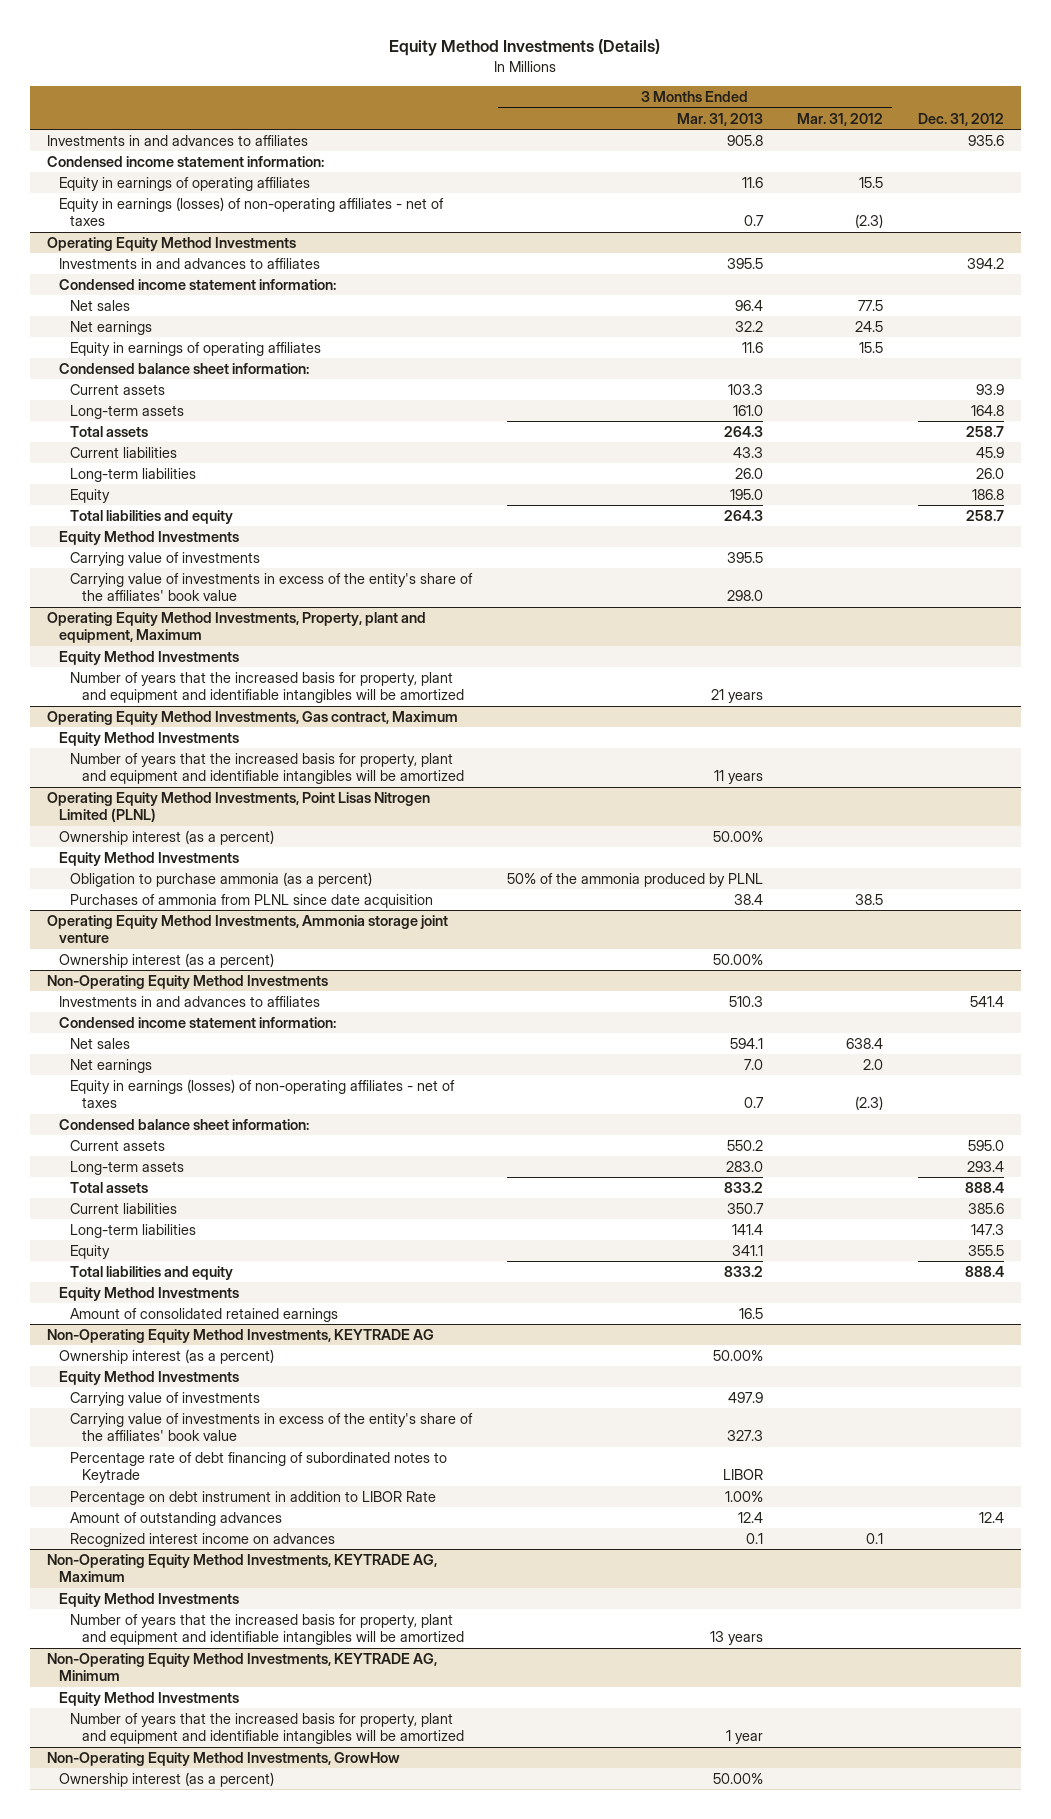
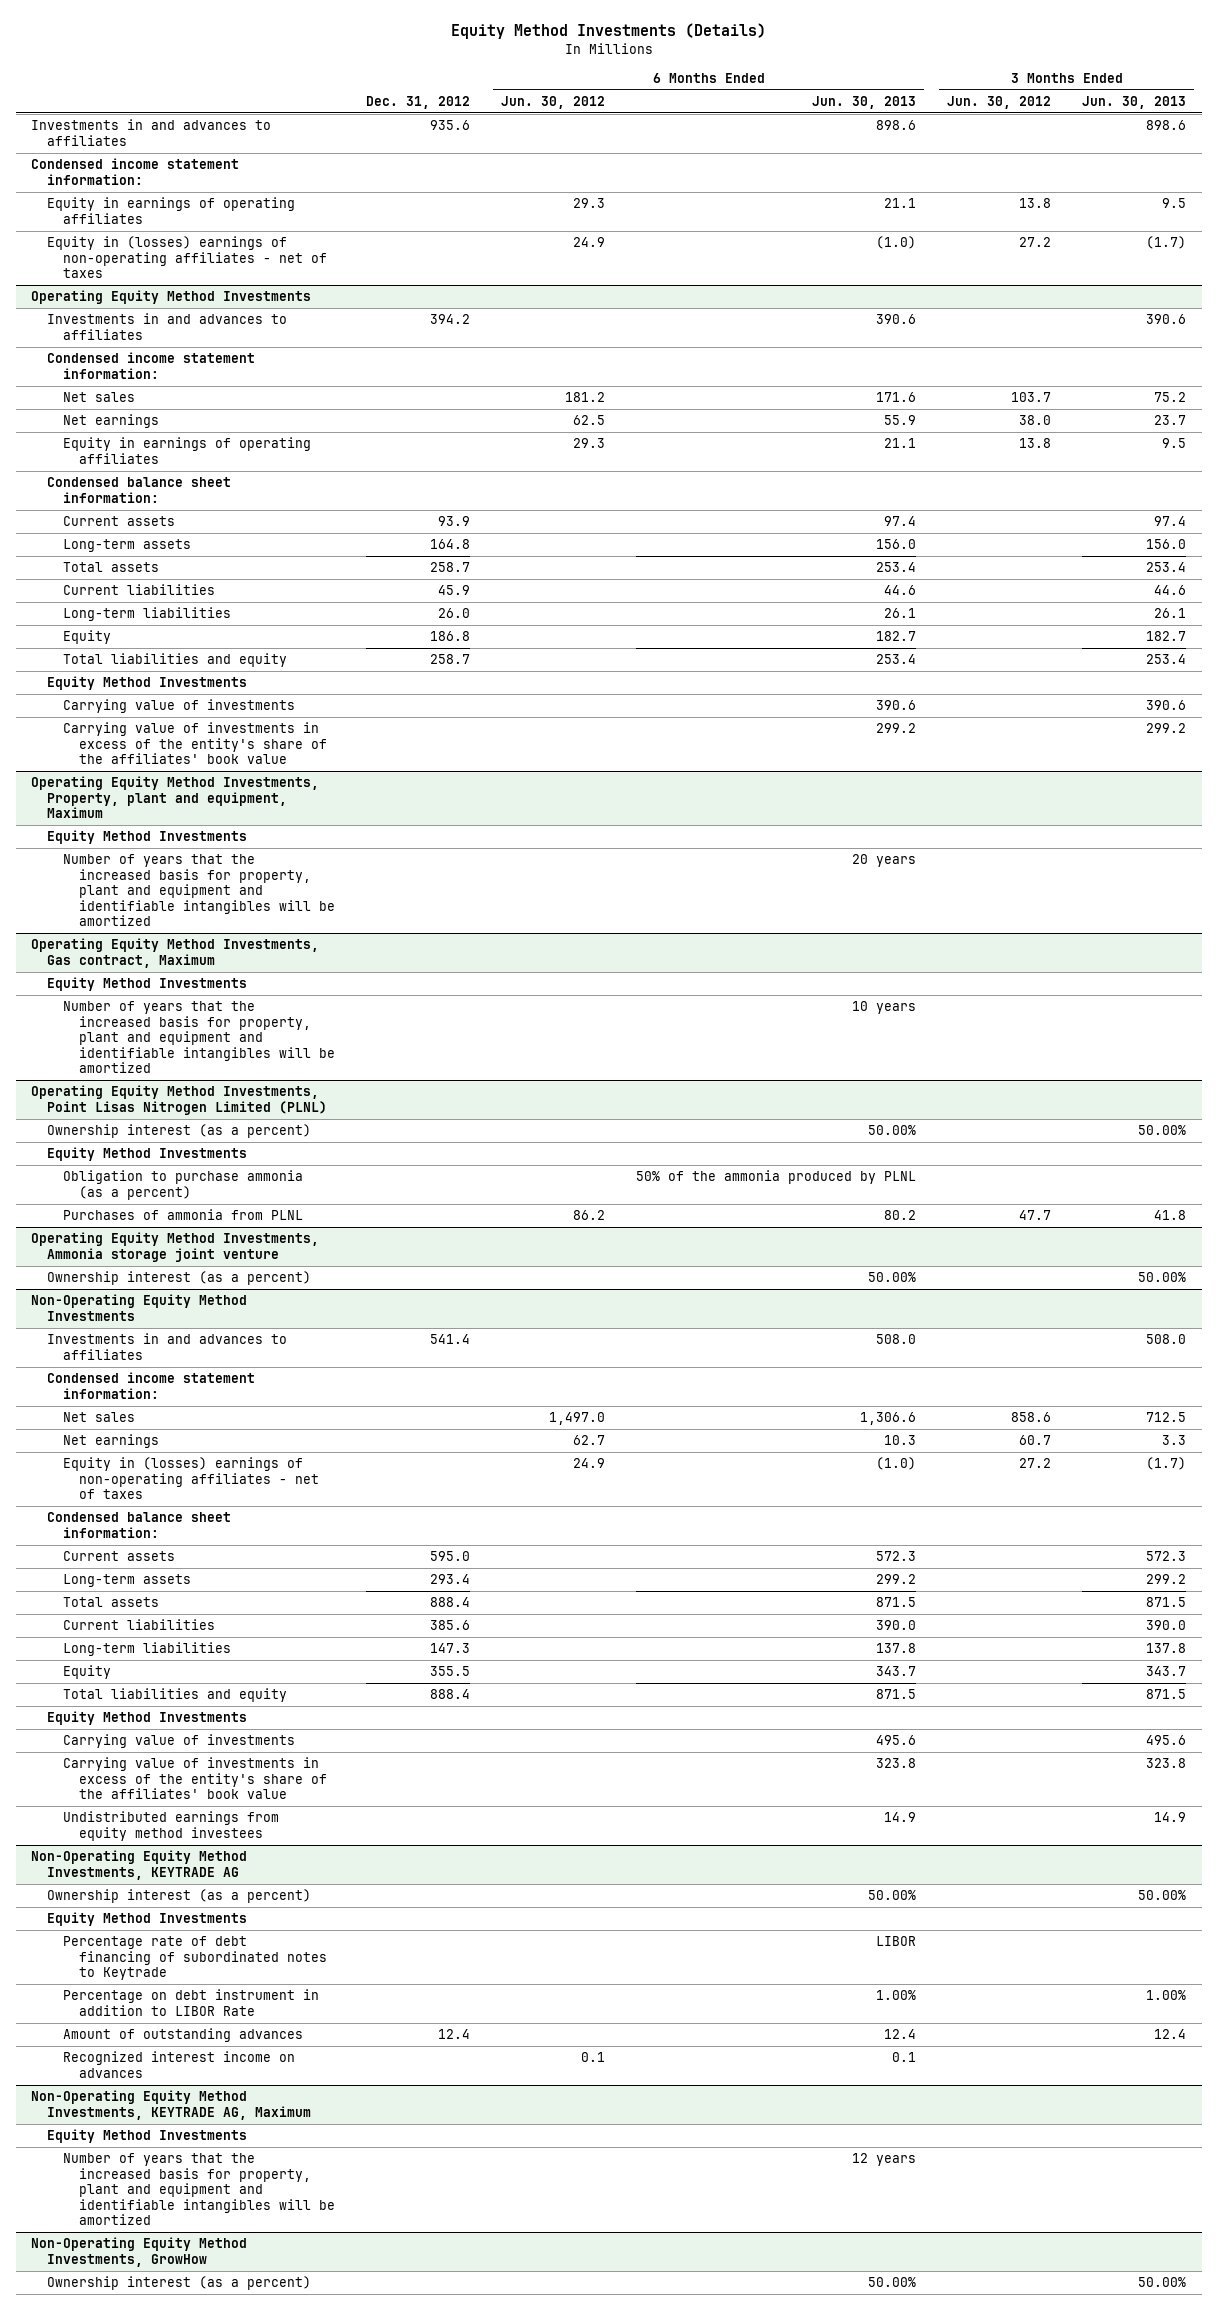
- | 3 Months Ended Mar. 31, 2013 | 3 Months Ended Mar. 31, 2012 | Dec. 31, 2012
+ | Dec. 31, 2012 | 6 Months Ended Jun. 30, 2012 | 6 Months Ended Jun. 30, 2013 | 3 Months Ended Jun. 30, 2012 | 3 Months Ended Jun. 30, 2013
- Equity in earnings (losses) of non-operating affiliates - net of taxes | 0.7 | (2.3) |
+ Equity in (losses) earnings of non-operating affiliates - net of taxes | | 24.9 | (1.0) | 27.2 | (1.7)
@ Operating Equity Method Investments, Point Lisas Nitrogen Limited (PLNL)
- Purchases of ammonia from PLNL since date acquisition | 38.4 | 38.5 |
+ Purchases of ammonia from PLNL | | 86.2 | 80.2 | 47.7 | 41.8
@ Non-Operating Equity Method Investments
- Equity in earnings (losses) of non-operating affiliates - net of taxes | 0.7 | (2.3) |
+ Equity in (losses) earnings of non-operating affiliates - net of taxes | | 24.9 | (1.0) | 27.2 | (1.7)
- Amount of consolidated retained earnings | 16.5 | |
+ Carrying value of investments | | | 495.6 | | 495.6
+ Carrying value of investments in excess of the entity's share of the affiliates' book value | | | 323.8 | | 323.8
+ Undistributed earnings from equity method investees | | | 14.9 | | 14.9
@ Non-Operating Equity Method Investments, KEYTRADE AG
- Carrying value of investments | 497.9 | |
- Carrying value of investments in excess of the entity's share of the affiliates' book value | 327.3 | |
- Non-Operating Equity Method Investments, KEYTRADE AG, Minimum
- Equity Method Investments
- Number of years that the increased basis for property, plant and equipment and identifiable intangibles will be amortized | 1 year | |

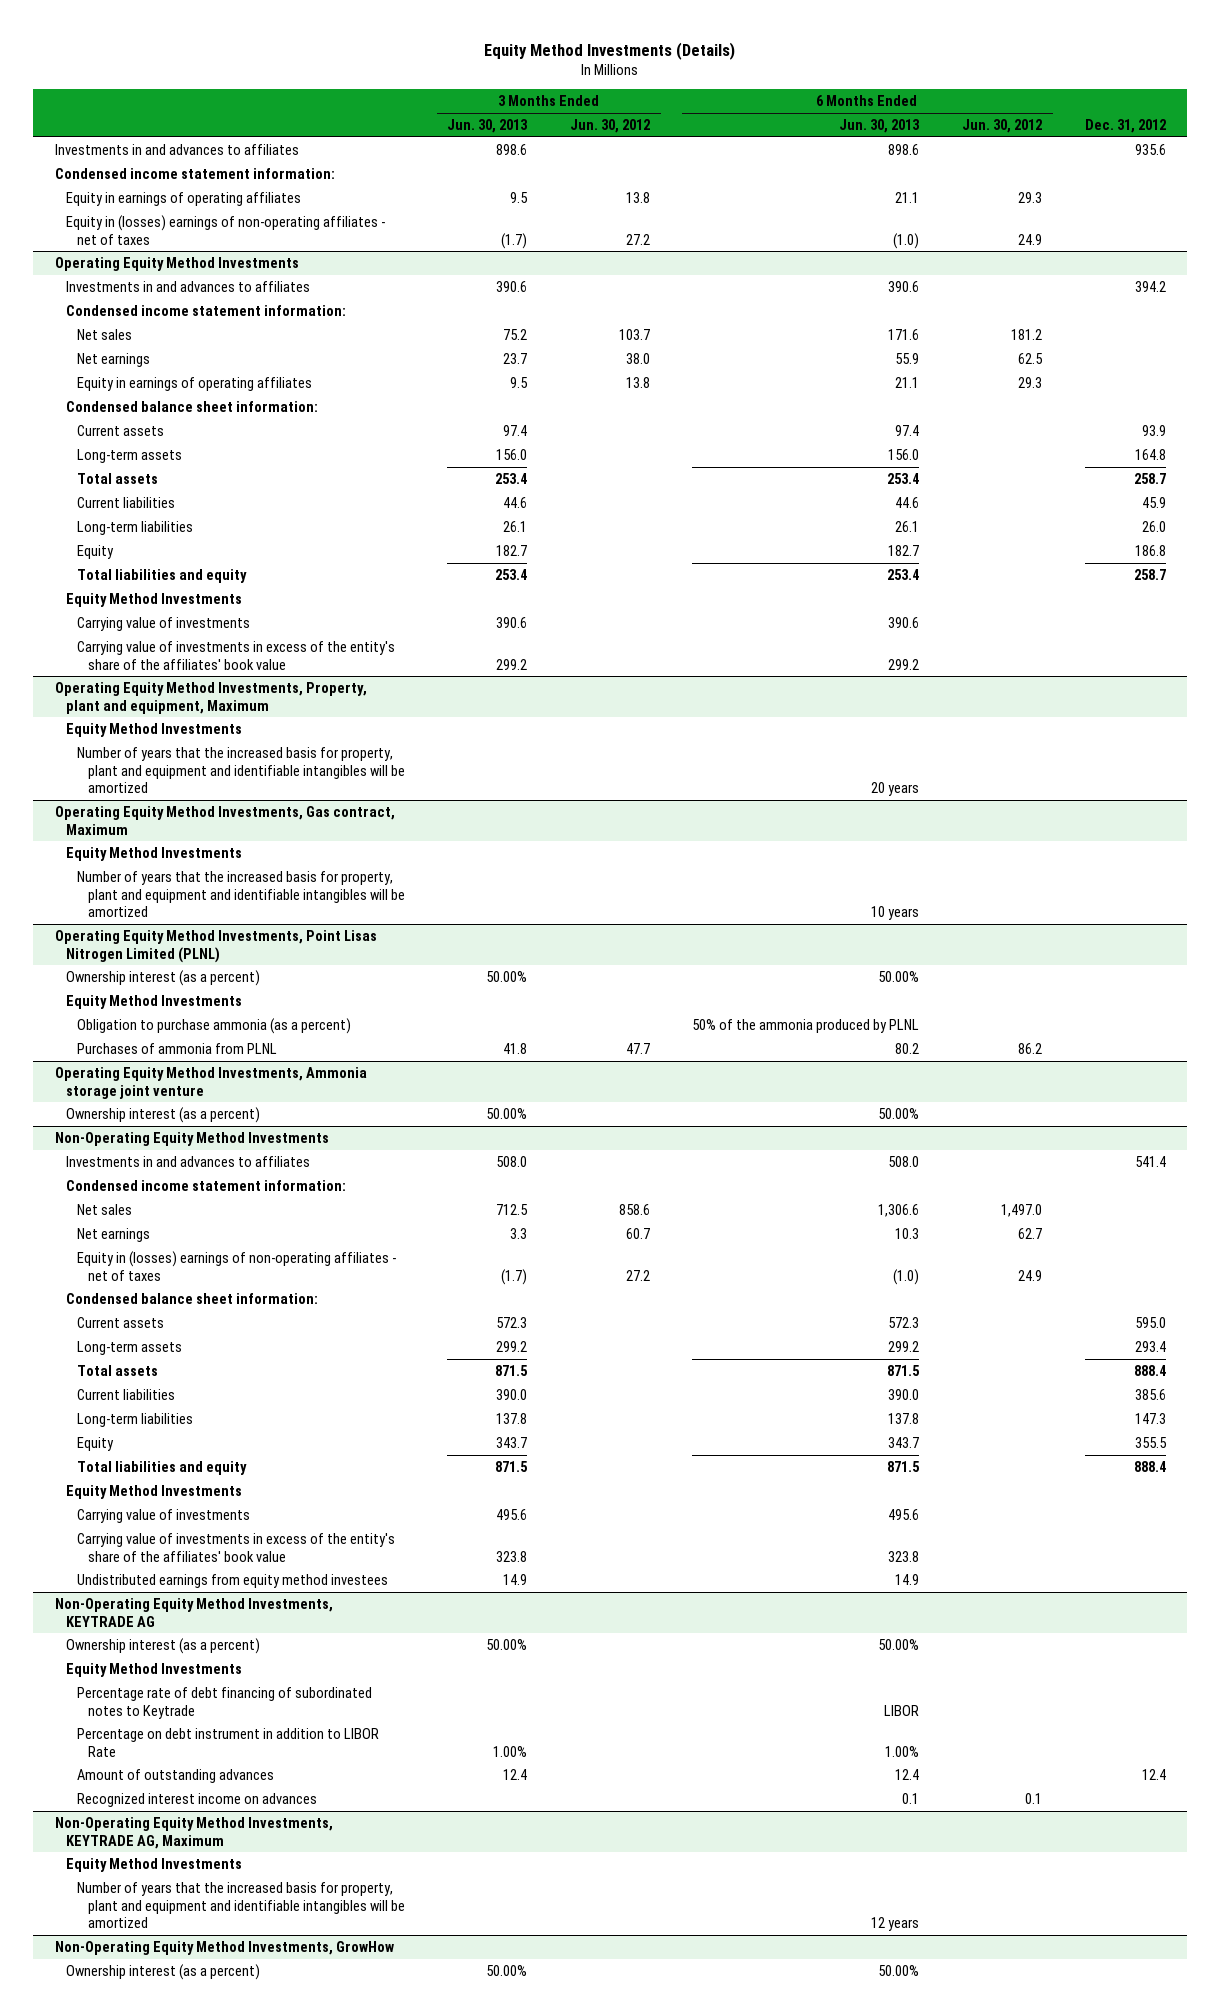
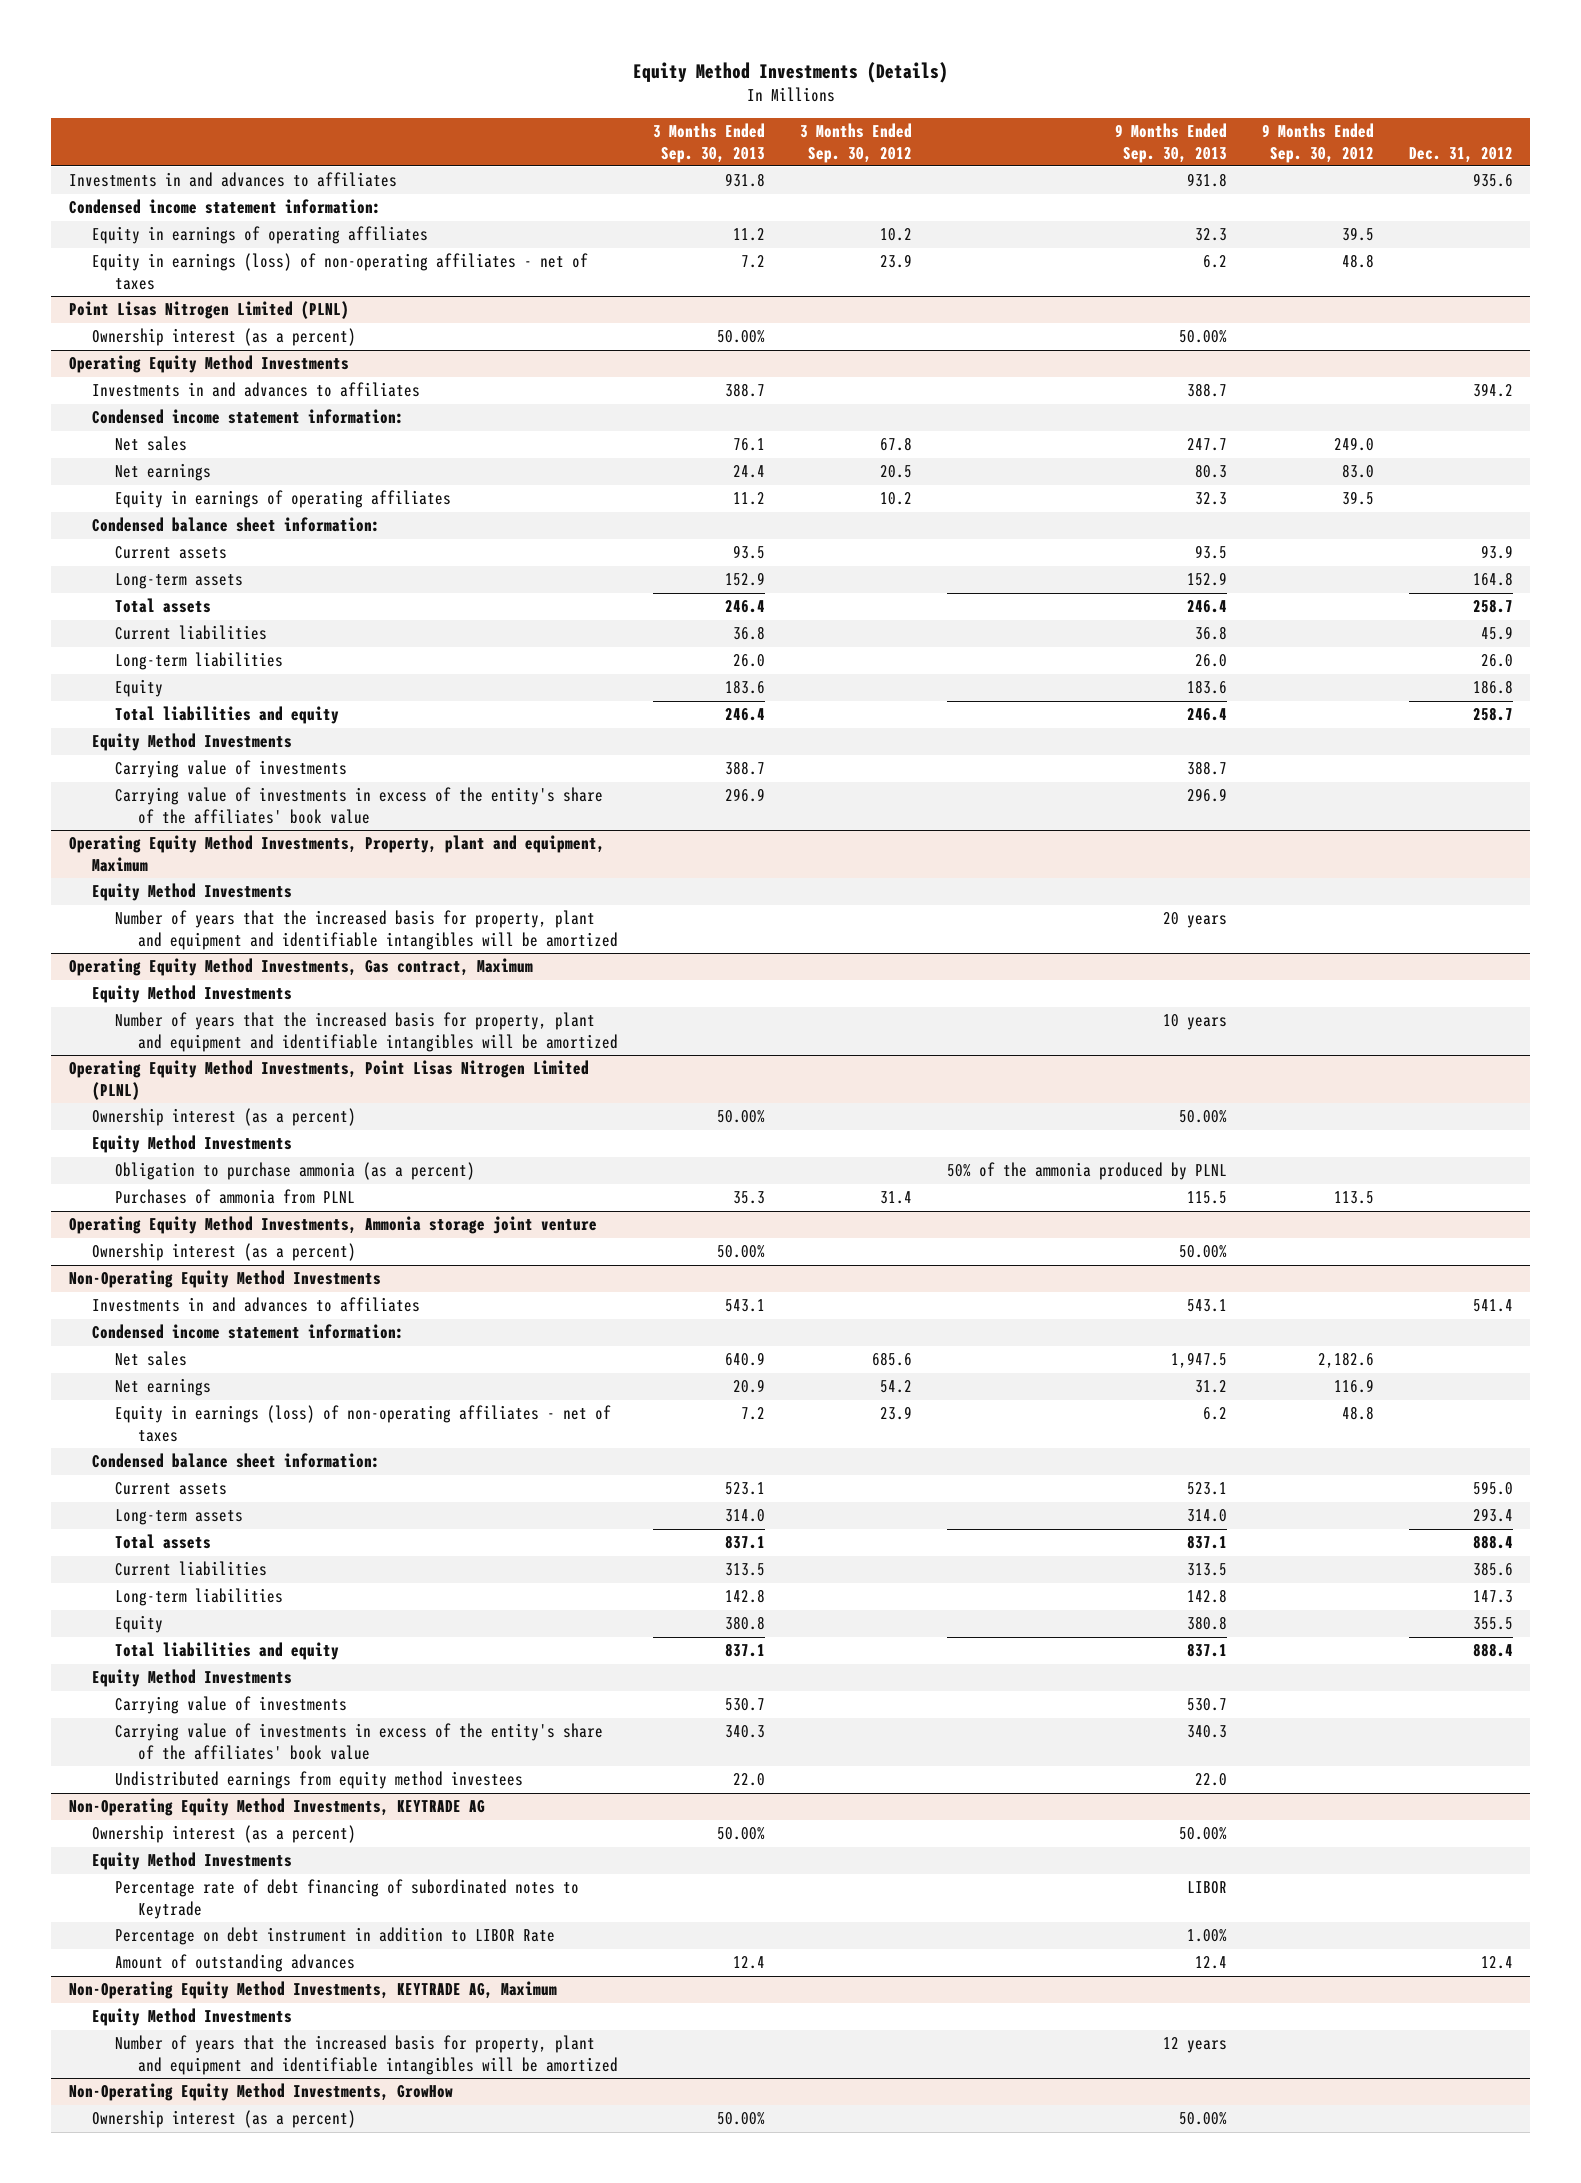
- | 3 Months Ended Jun. 30, 2013 | 3 Months Ended Jun. 30, 2012 | 6 Months Ended Jun. 30, 2013 | 6 Months Ended Jun. 30, 2012 | Dec. 31, 2012
+ | 3 Months Ended Sep. 30, 2013 | 3 Months Ended Sep. 30, 2012 | 9 Months Ended Sep. 30, 2013 | 9 Months Ended Sep. 30, 2012 | Dec. 31, 2012
- Equity in (losses) earnings of non-operating affiliates - net of taxes | (1.7) | 27.2 | (1.0) | 24.9 |
+ Equity in earnings (loss) of non-operating affiliates - net of taxes | 7.2 | 23.9 | 6.2 | 48.8 |
+ Point Lisas Nitrogen Limited (PLNL)
+ Ownership interest (as a percent) | 50.00% | | 50.00% | |
@ Non-Operating Equity Method Investments
- Equity in (losses) earnings of non-operating affiliates - net of taxes | (1.7) | 27.2 | (1.0) | 24.9 |
+ Equity in earnings (loss) of non-operating affiliates - net of taxes | 7.2 | 23.9 | 6.2 | 48.8 |
@ Non-Operating Equity Method Investments, KEYTRADE AG
- Recognized interest income on advances | | | 0.1 | 0.1 |

